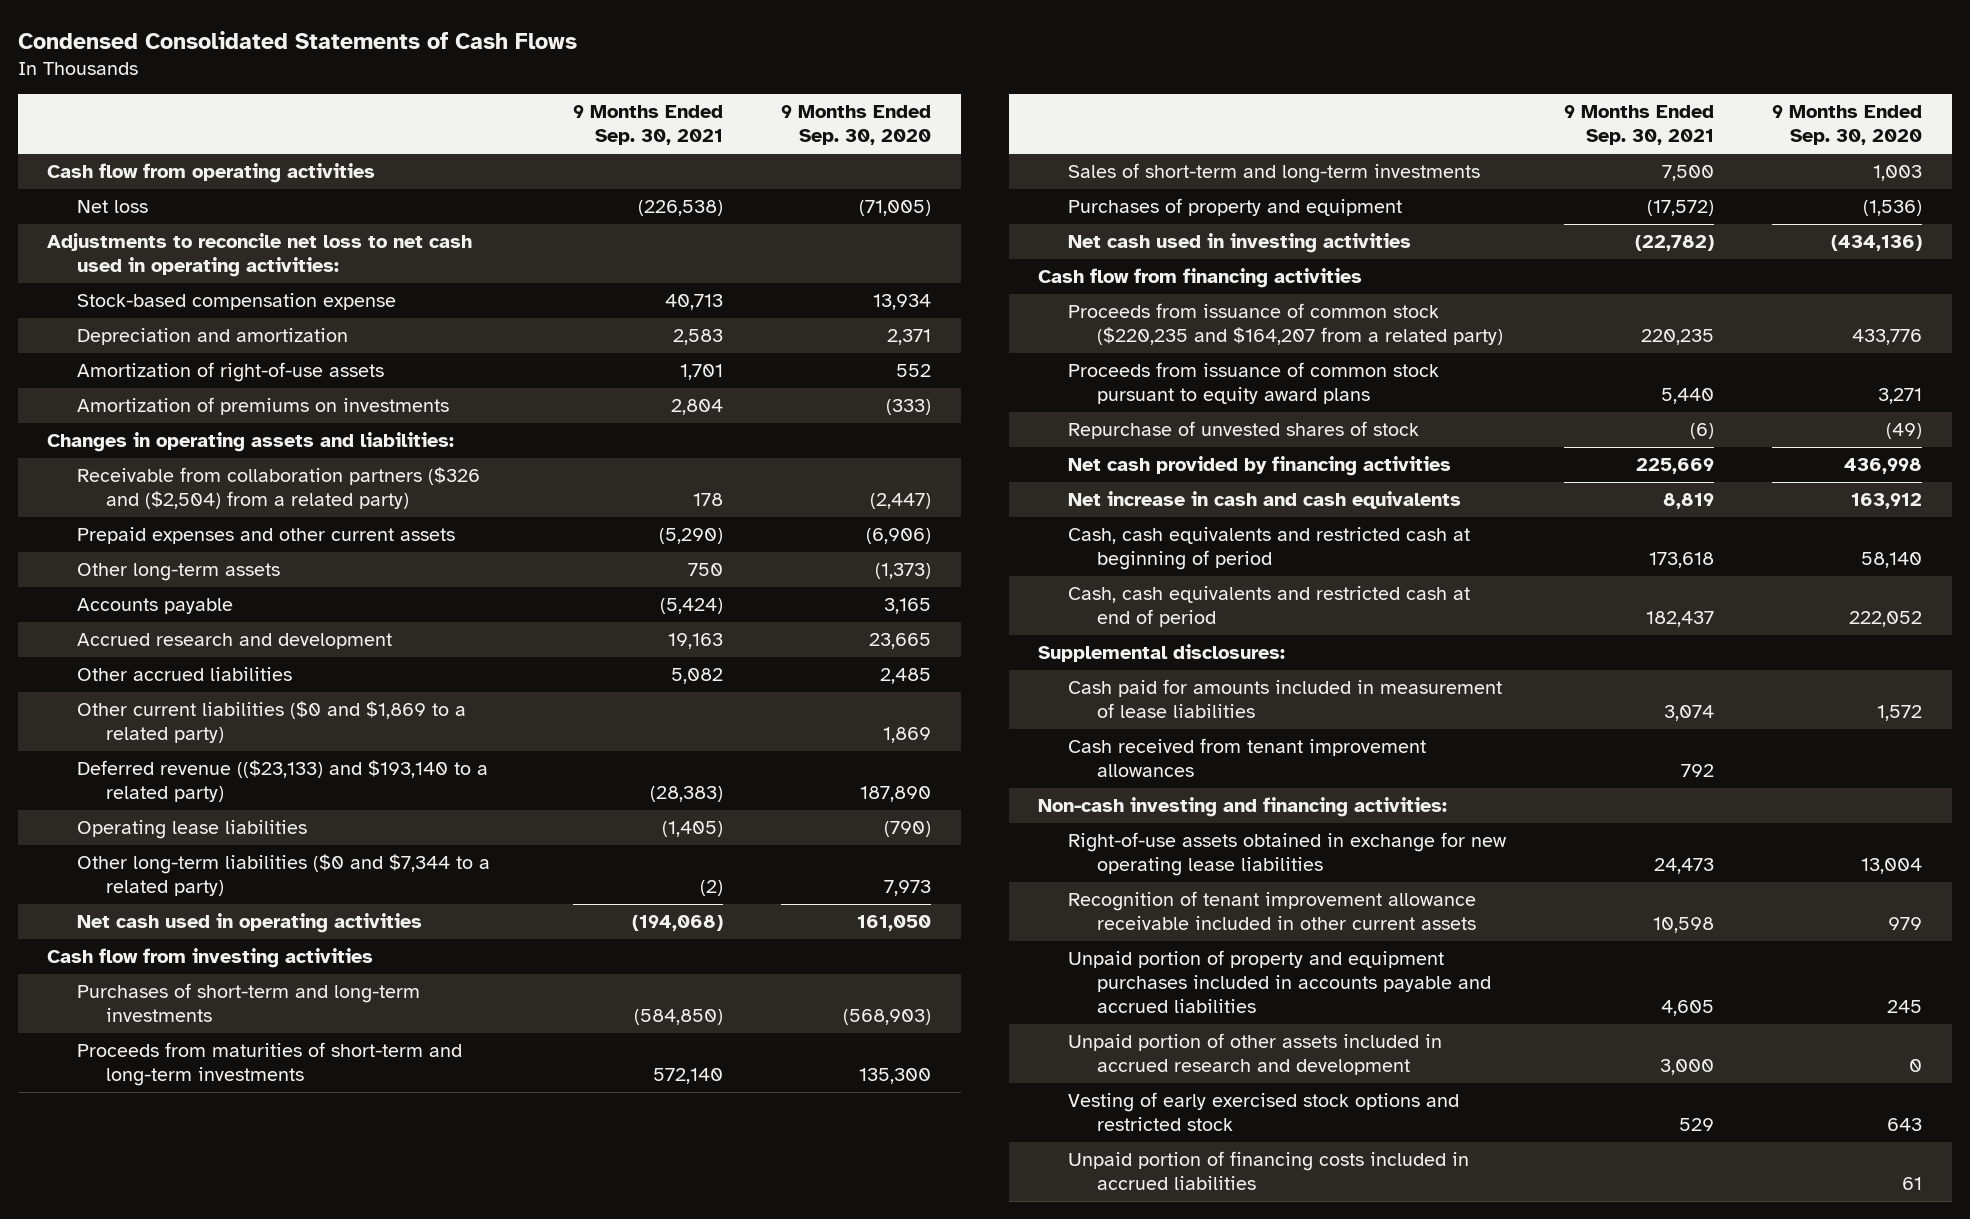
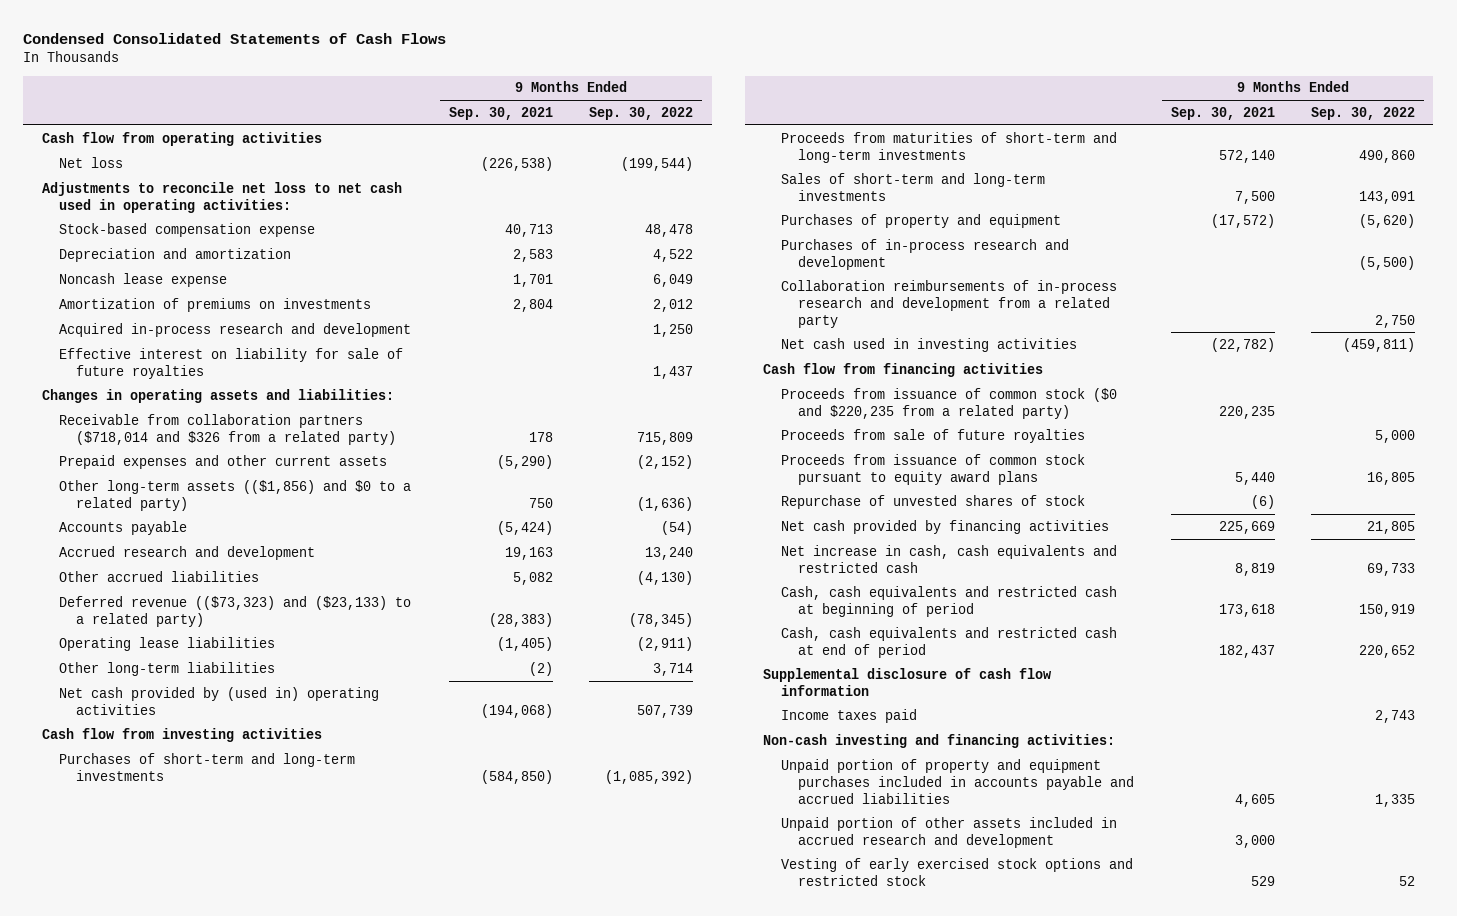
- | 9 Months Ended Sep. 30, 2021 | 9 Months Ended Sep. 30, 2020
+ | 9 Months Ended Sep. 30, 2021 | 9 Months Ended Sep. 30, 2022
- Amortization of right-of-use assets | 1,701 | 552
+ Noncash lease expense | 1,701 | 6,049
+ Acquired in-process research and development | | 1,250
+ Effective interest on liability for sale of future royalties | | 1,437
- Receivable from collaboration partners ($326 and ($2,504) from a related party) | 178 | (2,447)
+ Receivable from collaboration partners ($718,014 and $326 from a related party) | 178 | 715,809
- Other long-term assets | 750 | (1,373)
+ Other long-term assets (($1,856) and $0 to a related party) | 750 | (1,636)
- Other current liabilities ($0 and $1,869 to a related party) | | 1,869
- Deferred revenue (($23,133) and $193,140 to a related party) | (28,383) | 187,890
+ Deferred revenue (($73,323) and ($23,133) to a related party) | (28,383) | (78,345)
- Other long-term liabilities ($0 and $7,344 to a related party) | (2) | 7,973
- Net cash used in operating activities | (194,068) | 161,050
+ Other long-term liabilities | (2) | 3,714
+ Net cash provided by (used in) operating activities | (194,068) | 507,739
+ Purchases of in-process research and development | | (5,500)
+ Collaboration reimbursements of in-process research and development from a related party | | 2,750
- Proceeds from issuance of common stock ($220,235 and $164,207 from a related party) | 220,235 | 433,776
+ Proceeds from issuance of common stock ($0 and $220,235 from a related party) | 220,235 |
+ Proceeds from sale of future royalties | | 5,000
- Net increase in cash and cash equivalents | 8,819 | 163,912
+ Net increase in cash, cash equivalents and restricted cash | 8,819 | 69,733
- Supplemental disclosures:
- Cash paid for amounts included in measurement of lease liabilities | 3,074 | 1,572
- Cash received from tenant improvement allowances | 792 |
+ Supplemental disclosure of cash flow information
+ Income taxes paid | | 2,743
- Right-of-use assets obtained in exchange for new operating lease liabilities | 24,473 | 13,004
- Recognition of tenant improvement allowance receivable included in other current assets | 10,598 | 979
- Unpaid portion of financing costs included in accrued liabilities | | 61

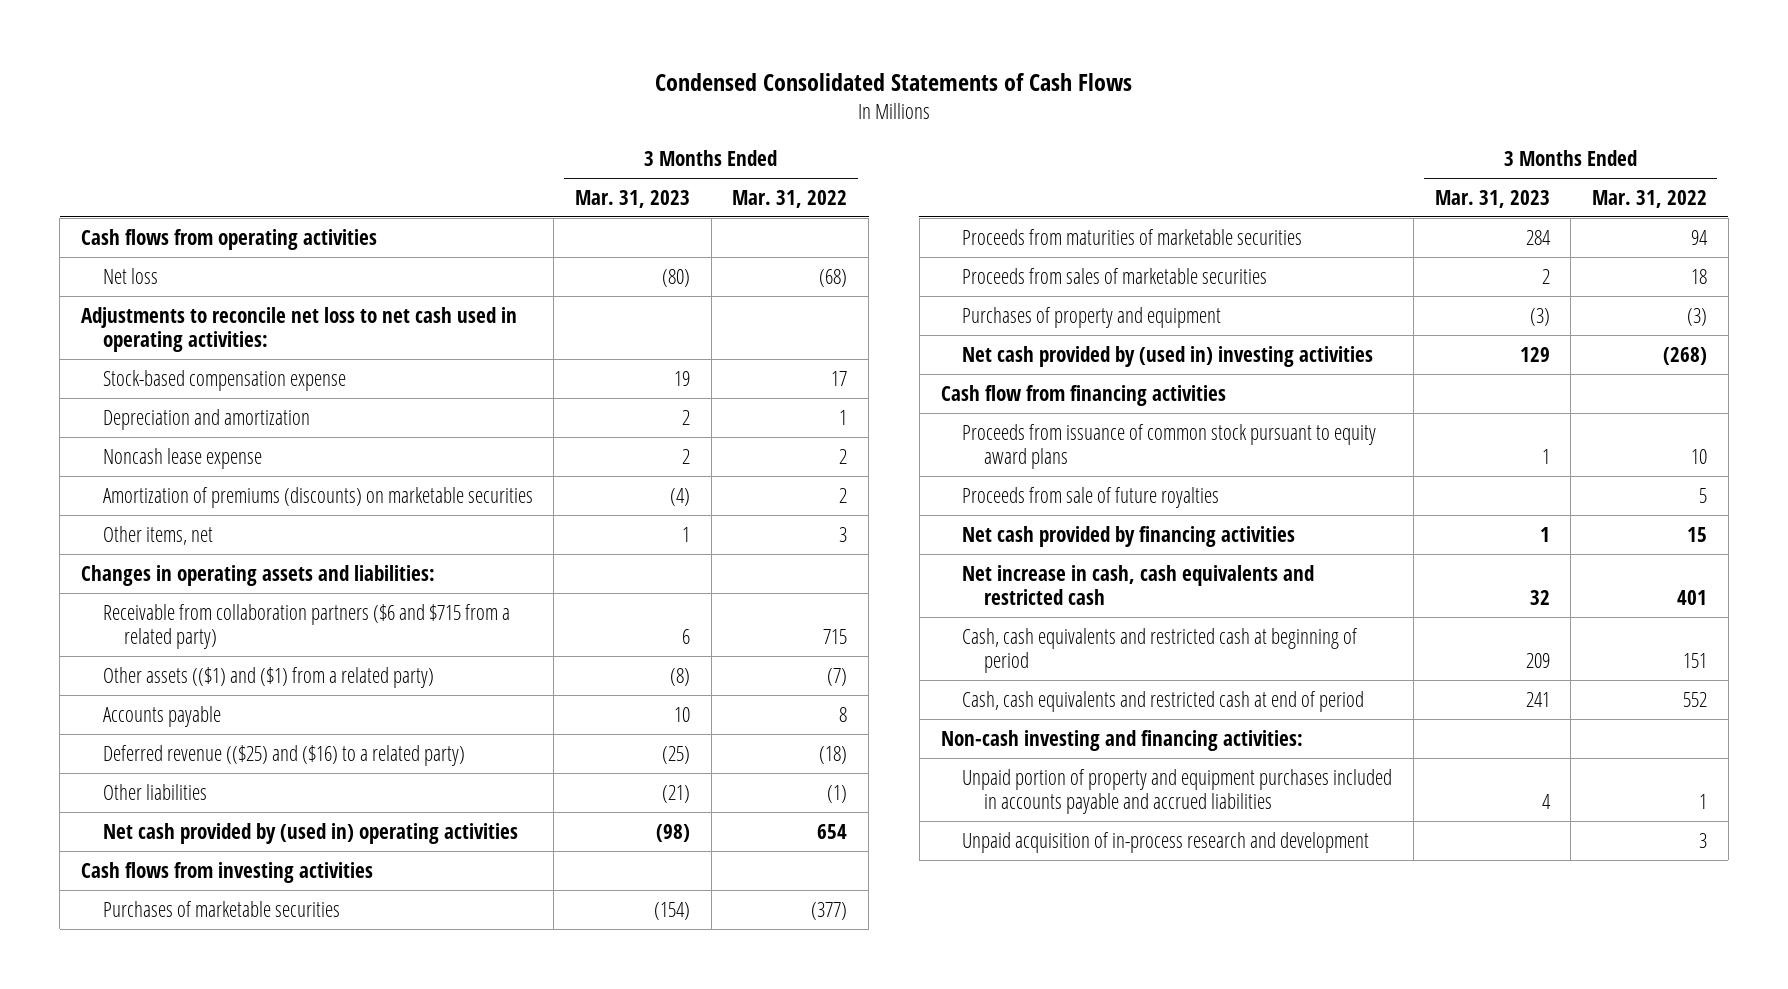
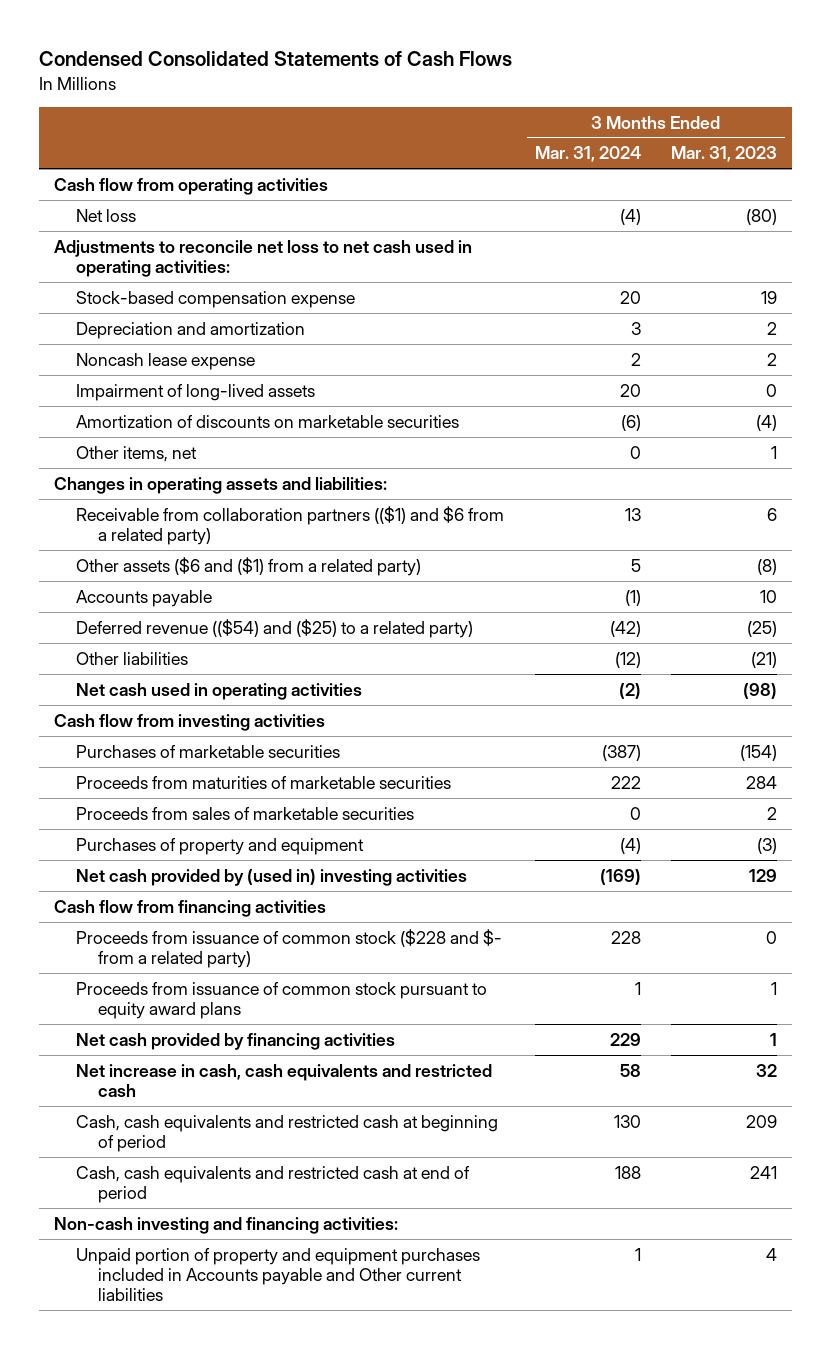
- | 3 Months Ended Mar. 31, 2023 | 3 Months Ended Mar. 31, 2022
+ | 3 Months Ended Mar. 31, 2024 | 3 Months Ended Mar. 31, 2023
- Cash flows from operating activities
+ Cash flow from operating activities
- Amortization of premiums (discounts) on marketable securities | (4) | 2
+ Impairment of long-lived assets | 20 | 0
+ Amortization of discounts on marketable securities | (6) | (4)
- Receivable from collaboration partners ($6 and $715 from a related party) | 6 | 715
- Other assets (($1) and ($1) from a related party) | (8) | (7)
+ Receivable from collaboration partners (($1) and $6 from a related party) | 13 | 6
+ Other assets ($6 and ($1) from a related party) | 5 | (8)
- Deferred revenue (($25) and ($16) to a related party) | (25) | (18)
+ Deferred revenue (($54) and ($25) to a related party) | (42) | (25)
- Net cash provided by (used in) operating activities | (98) | 654
- Cash flows from investing activities
+ Net cash used in operating activities | (2) | (98)
+ Cash flow from investing activities
+ Proceeds from issuance of common stock ($228 and $- from a related party) | 228 | 0
- Proceeds from sale of future royalties | | 5
- Unpaid portion of property and equipment purchases included in accounts payable and accrued liabilities | 4 | 1
- Unpaid acquisition of in-process research and development | | 3
+ Unpaid portion of property and equipment purchases included in Accounts payable and Other current liabilities | 1 | 4

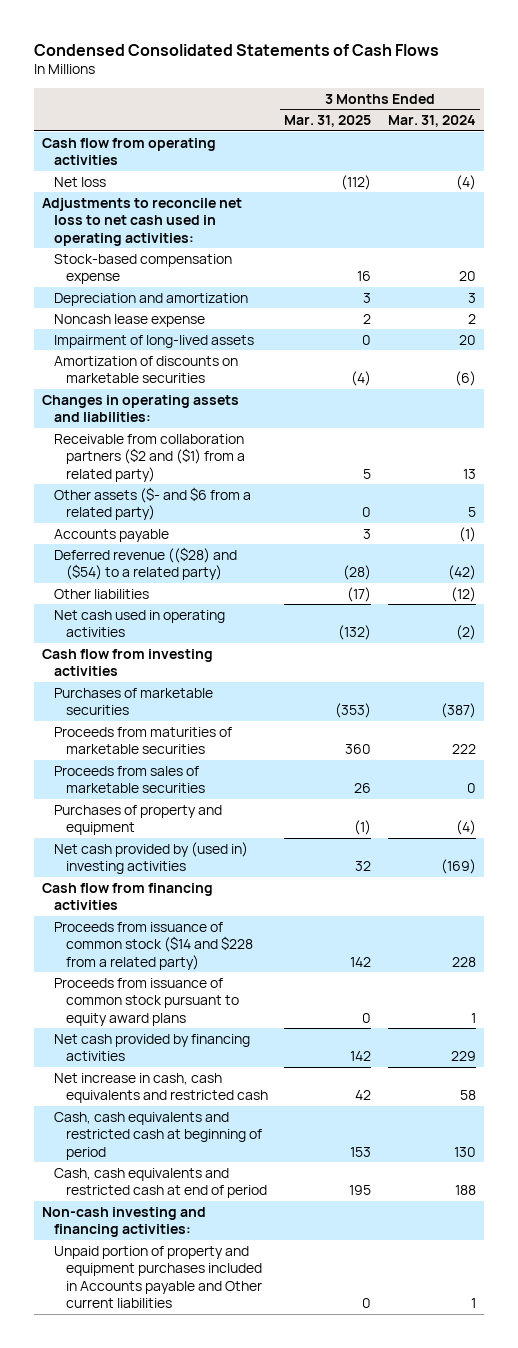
- | 3 Months Ended Mar. 31, 2024 | 3 Months Ended Mar. 31, 2023
+ | 3 Months Ended Mar. 31, 2025 | 3 Months Ended Mar. 31, 2024
- Other items, net | 0 | 1
- Receivable from collaboration partners (($1) and $6 from a related party) | 13 | 6
- Other assets ($6 and ($1) from a related party) | 5 | (8)
+ Receivable from collaboration partners ($2 and ($1) from a related party) | 5 | 13
+ Other assets ($- and $6 from a related party) | 0 | 5
- Deferred revenue (($54) and ($25) to a related party) | (42) | (25)
+ Deferred revenue (($28) and ($54) to a related party) | (28) | (42)
- Proceeds from issuance of common stock ($228 and $- from a related party) | 228 | 0
+ Proceeds from issuance of common stock ($14 and $228 from a related party) | 142 | 228

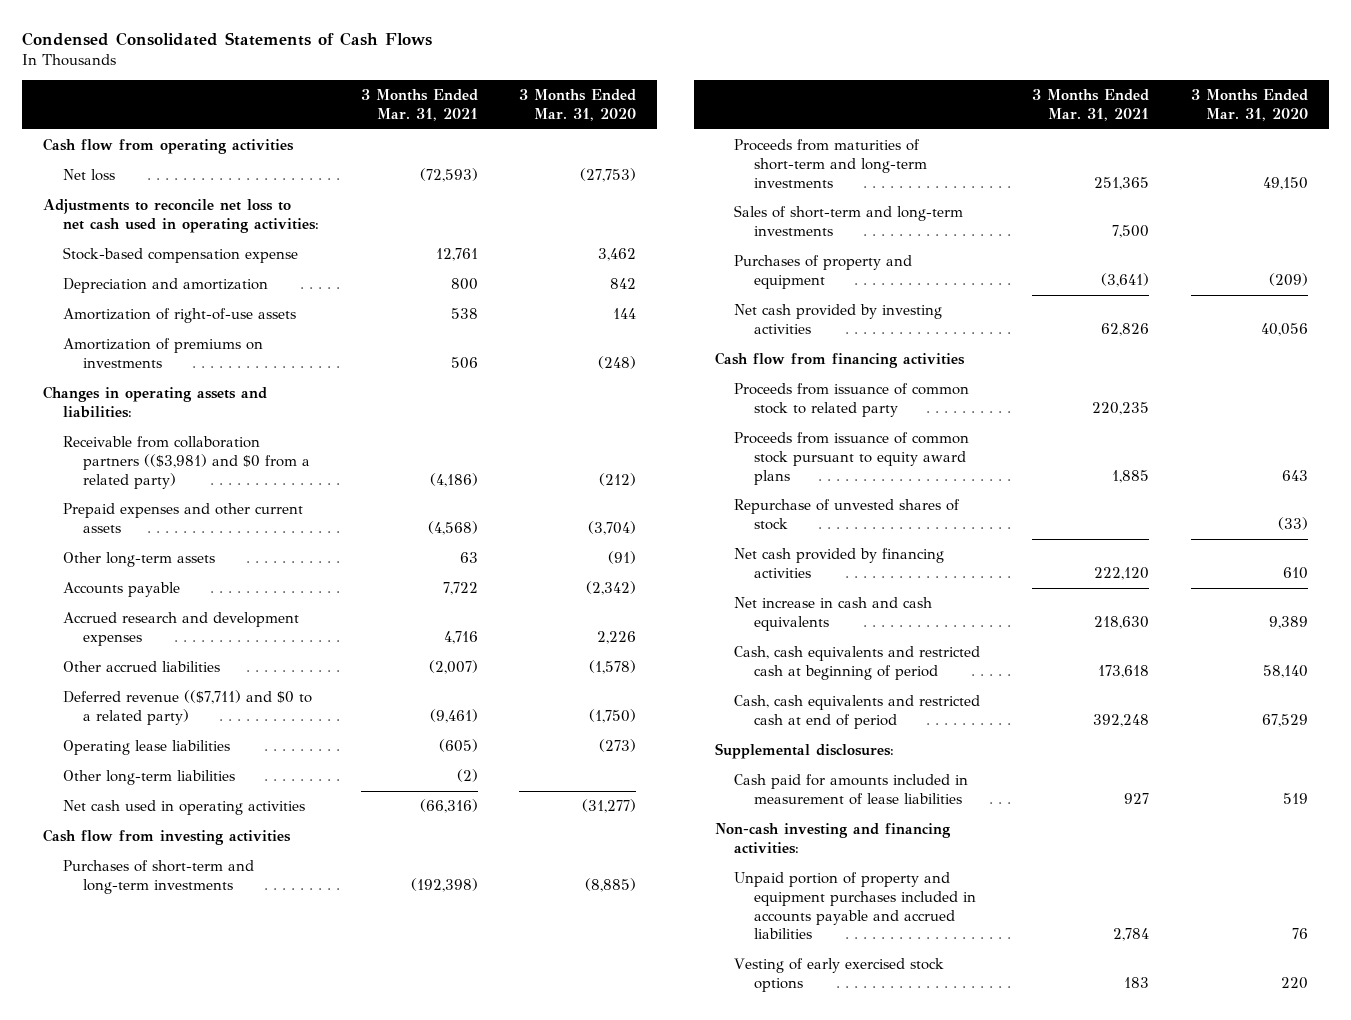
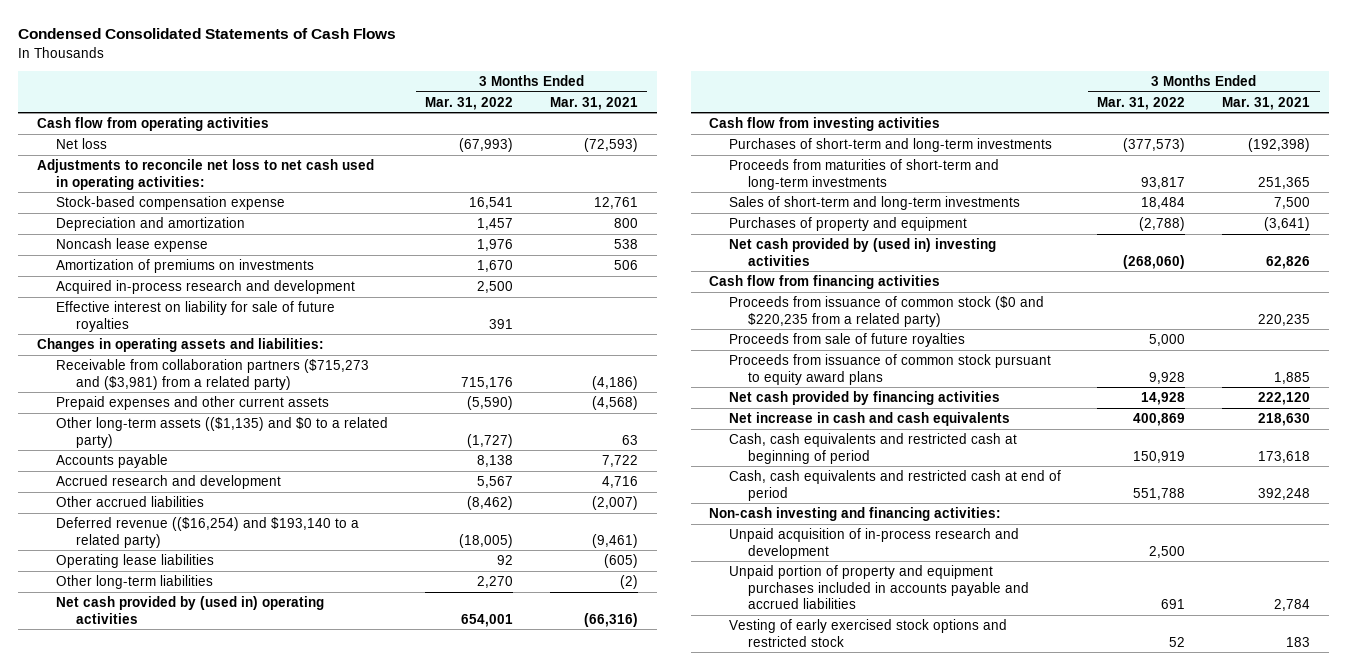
- | 3 Months Ended Mar. 31, 2021 | 3 Months Ended Mar. 31, 2020
+ | 3 Months Ended Mar. 31, 2022 | 3 Months Ended Mar. 31, 2021
- Amortization of right-of-use assets | 538 | 144
+ Noncash lease expense | 1,976 | 538
+ Acquired in-process research and development | 2,500 |
+ Effective interest on liability for sale of future royalties | 391 |
- Receivable from collaboration partners (($3,981) and $0 from a related party) | (4,186) | (212)
+ Receivable from collaboration partners ($715,273 and ($3,981) from a related party) | 715,176 | (4,186)
- Other long-term assets | 63 | (91)
+ Other long-term assets (($1,135) and $0 to a related party) | (1,727) | 63
- Accrued research and development expenses | 4,716 | 2,226
+ Accrued research and development | 5,567 | 4,716
- Deferred revenue (($7,711) and $0 to a related party) | (9,461) | (1,750)
+ Deferred revenue (($16,254) and $193,140 to a related party) | (18,005) | (9,461)
- Net cash used in operating activities | (66,316) | (31,277)
+ Net cash provided by (used in) operating activities | 654,001 | (66,316)
- Net cash provided by investing activities | 62,826 | 40,056
+ Net cash provided by (used in) investing activities | (268,060) | 62,826
- Proceeds from issuance of common stock to related party | 220,235 |
+ Proceeds from issuance of common stock ($0 and $220,235 from a related party) | | 220,235
+ Proceeds from sale of future royalties | 5,000 |
- Repurchase of unvested shares of stock | | (33)
- Supplemental disclosures:
- Cash paid for amounts included in measurement of lease liabilities | 927 | 519
+ Unpaid acquisition of in-process research and development | 2,500 |
- Vesting of early exercised stock options | 183 | 220
+ Vesting of early exercised stock options and restricted stock | 52 | 183

